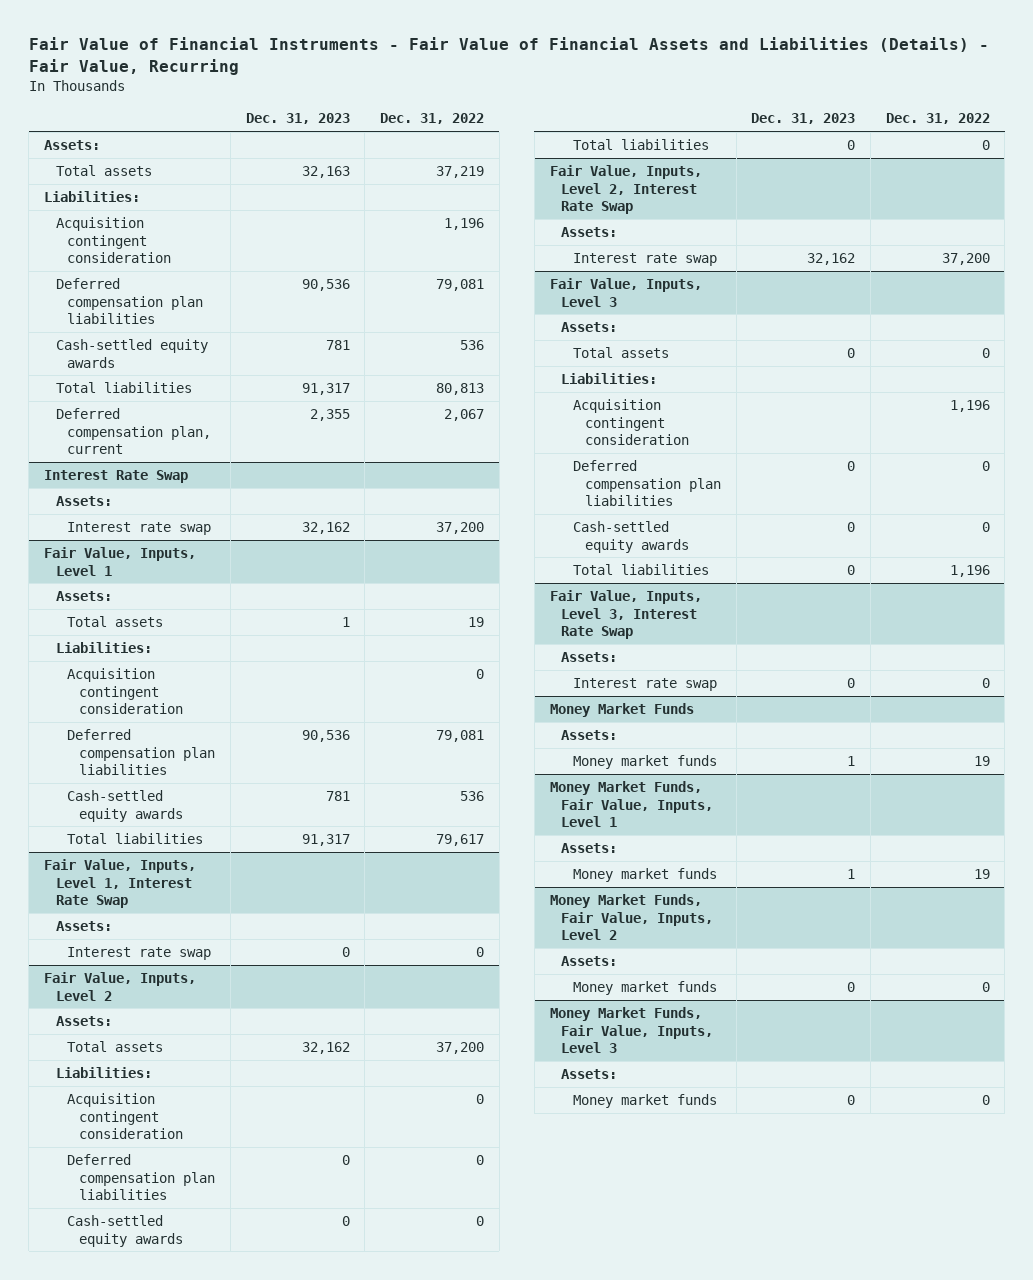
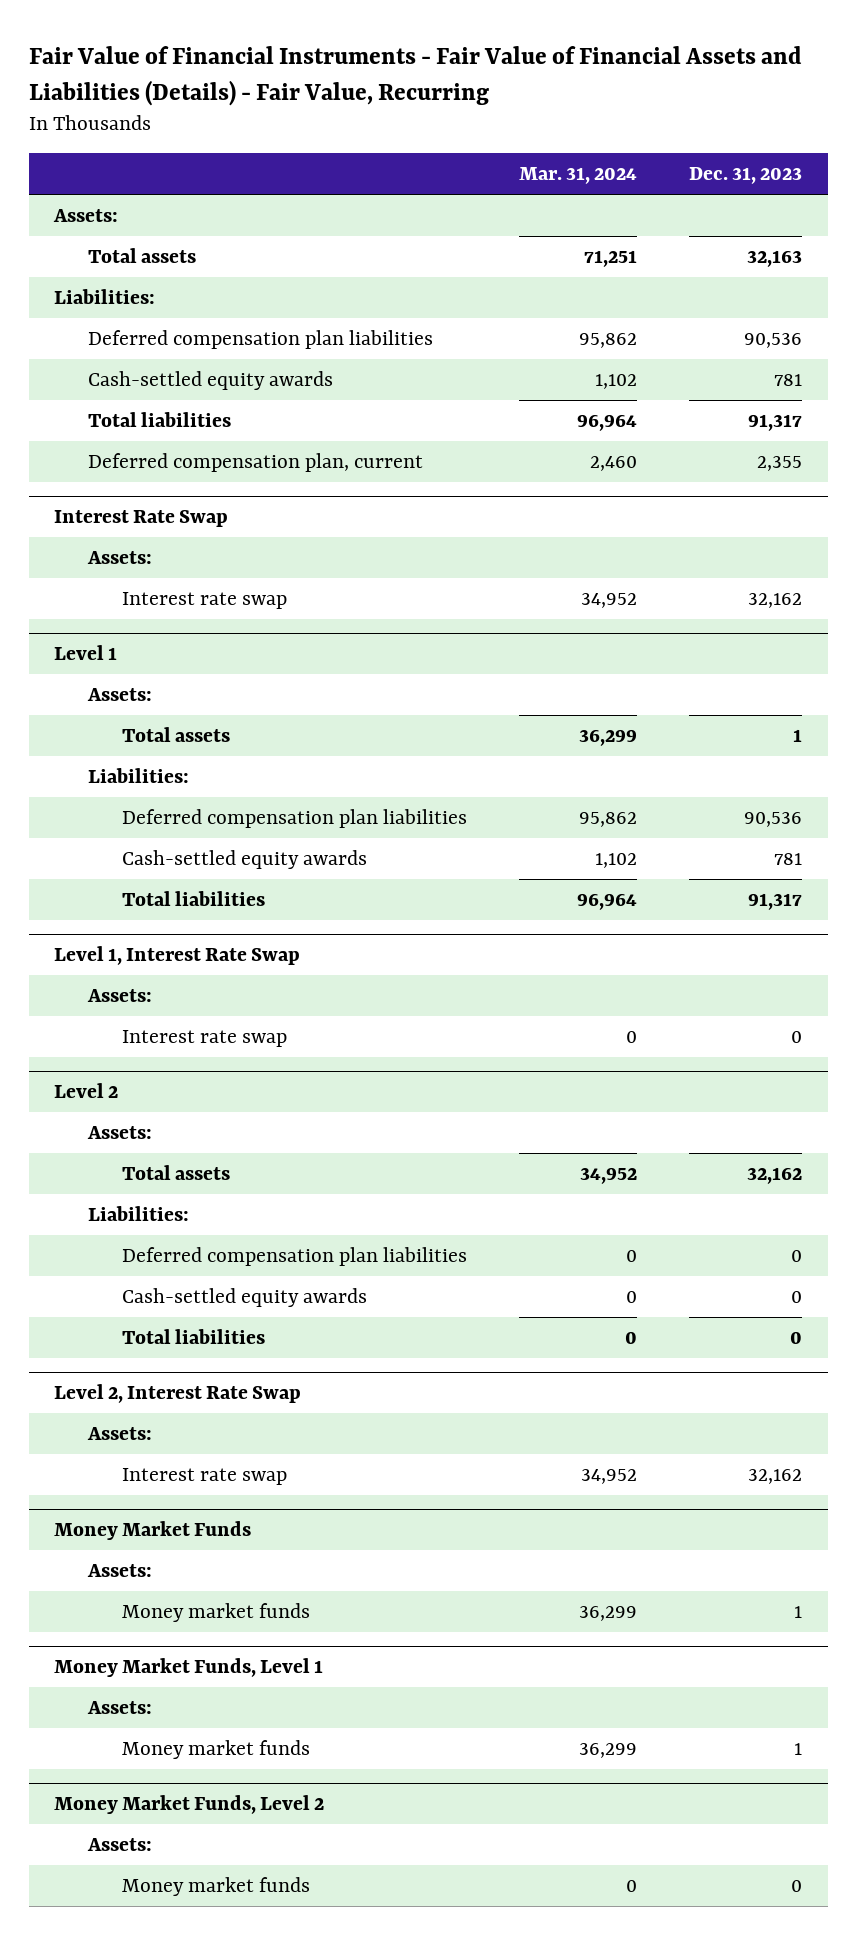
- | Dec. 31, 2023 | Dec. 31, 2022
+ | Mar. 31, 2024 | Dec. 31, 2023
- Acquisition contingent consideration | | 1,196
- Fair Value, Inputs, Level 1
+ Level 1
- Acquisition contingent consideration | | 0
- Fair Value, Inputs, Level 1, Interest Rate Swap
+ Level 1, Interest Rate Swap
- Fair Value, Inputs, Level 2
+ Level 2
- Acquisition contingent consideration | | 0
- Fair Value, Inputs, Level 2, Interest Rate Swap
+ Level 2, Interest Rate Swap
- Fair Value, Inputs, Level 3
- Assets:
- Total assets | 0 | 0
- Liabilities:
- Acquisition contingent consideration | | 1,196
- Deferred compensation plan liabilities | 0 | 0
- Cash-settled equity awards | 0 | 0
- Total liabilities | 0 | 1,196
- Fair Value, Inputs, Level 3, Interest Rate Swap
- Assets:
- Interest rate swap | 0 | 0
- Money Market Funds, Fair Value, Inputs, Level 1
+ Money Market Funds, Level 1
- Money Market Funds, Fair Value, Inputs, Level 2
- Assets:
- Money market funds | 0 | 0
- Money Market Funds, Fair Value, Inputs, Level 3
+ Money Market Funds, Level 2

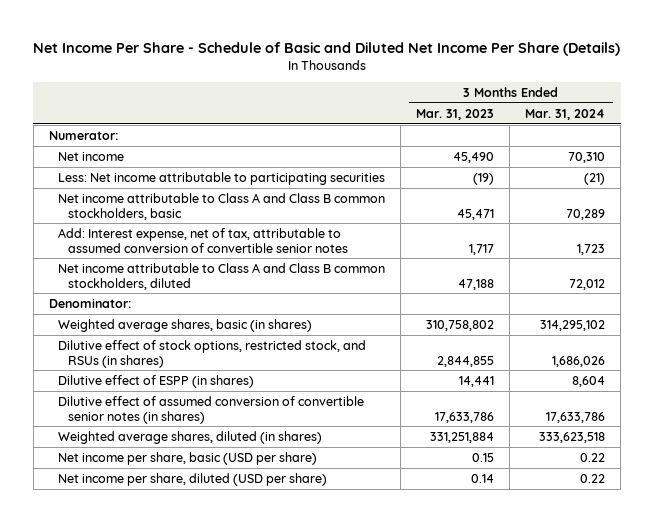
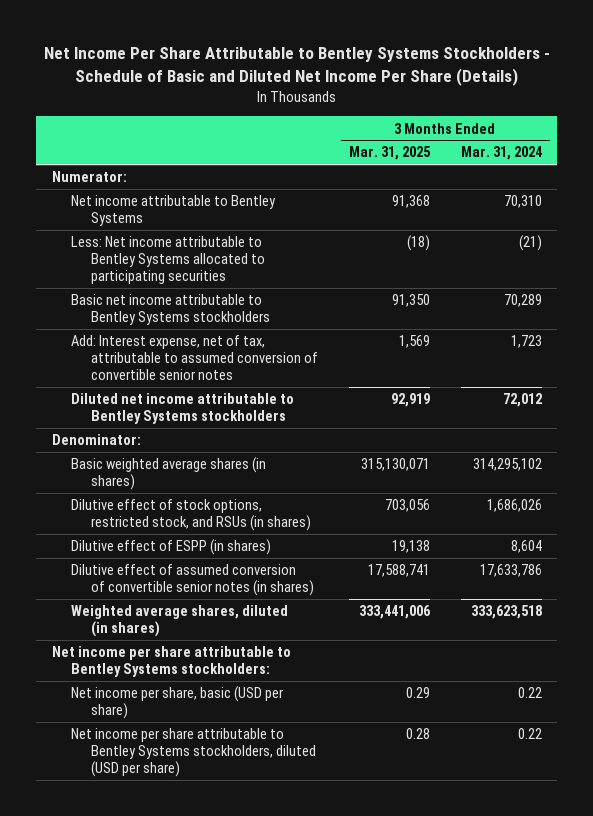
- Net Income Per Share - Schedule of Basic and Diluted Net Income Per Share (Details)
+ Net Income Per Share Attributable to Bentley Systems Stockholders - Schedule of Basic and Diluted Net Income Per Share (Details)
- | 3 Months Ended Mar. 31, 2023 | 3 Months Ended Mar. 31, 2024
+ | 3 Months Ended Mar. 31, 2025 | 3 Months Ended Mar. 31, 2024
- Net income | 45,490 | 70,310
- Less: Net income attributable to participating securities | (19) | (21)
- Net income attributable to Class A and Class B common stockholders, basic | 45,471 | 70,289
+ Net income attributable to Bentley Systems | 91,368 | 70,310
+ Less: Net income attributable to Bentley Systems allocated to participating securities | (18) | (21)
+ Basic net income attributable to Bentley Systems stockholders | 91,350 | 70,289
- Net income attributable to Class A and Class B common stockholders, diluted | 47,188 | 72,012
+ Diluted net income attributable to Bentley Systems stockholders | 92,919 | 72,012
- Weighted average shares, basic (in shares) | 310,758,802 | 314,295,102
+ Basic weighted average shares (in shares) | 315,130,071 | 314,295,102
+ Net income per share attributable to Bentley Systems stockholders:
- Net income per share, diluted (USD per share) | 0.14 | 0.22
+ Net income per share attributable to Bentley Systems stockholders, diluted (USD per share) | 0.28 | 0.22

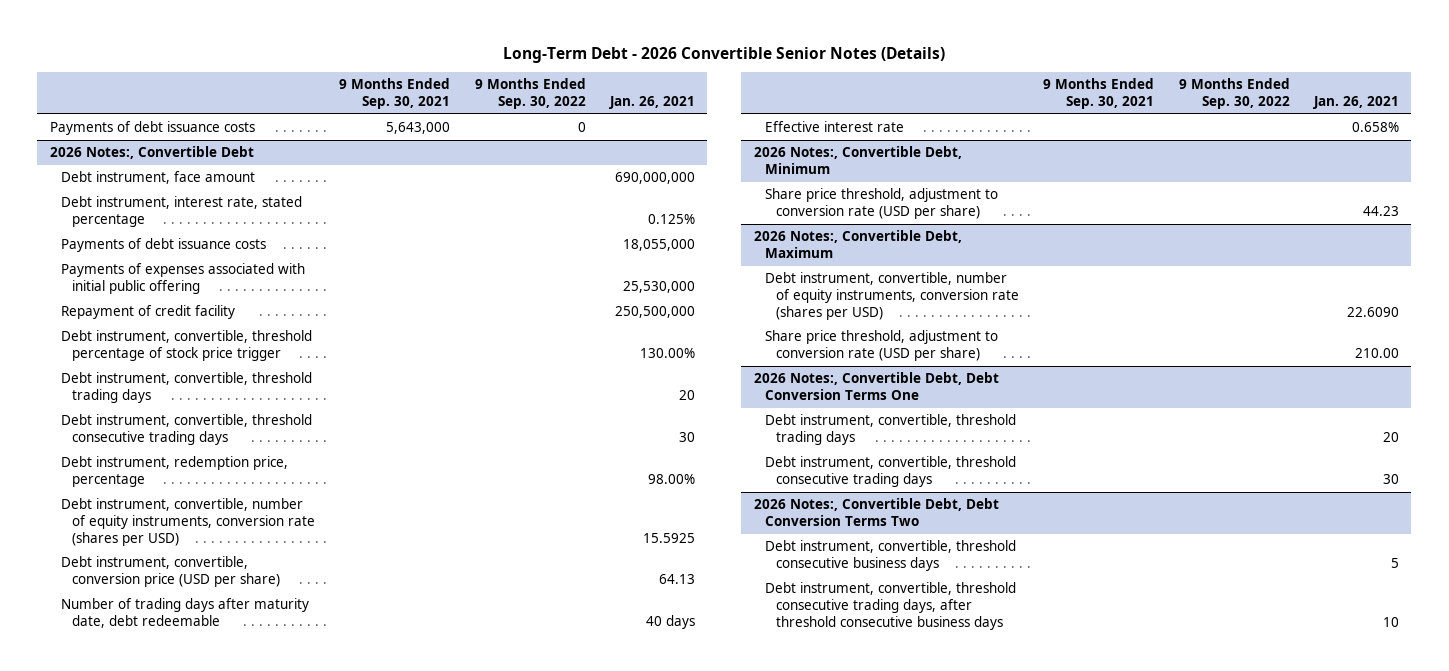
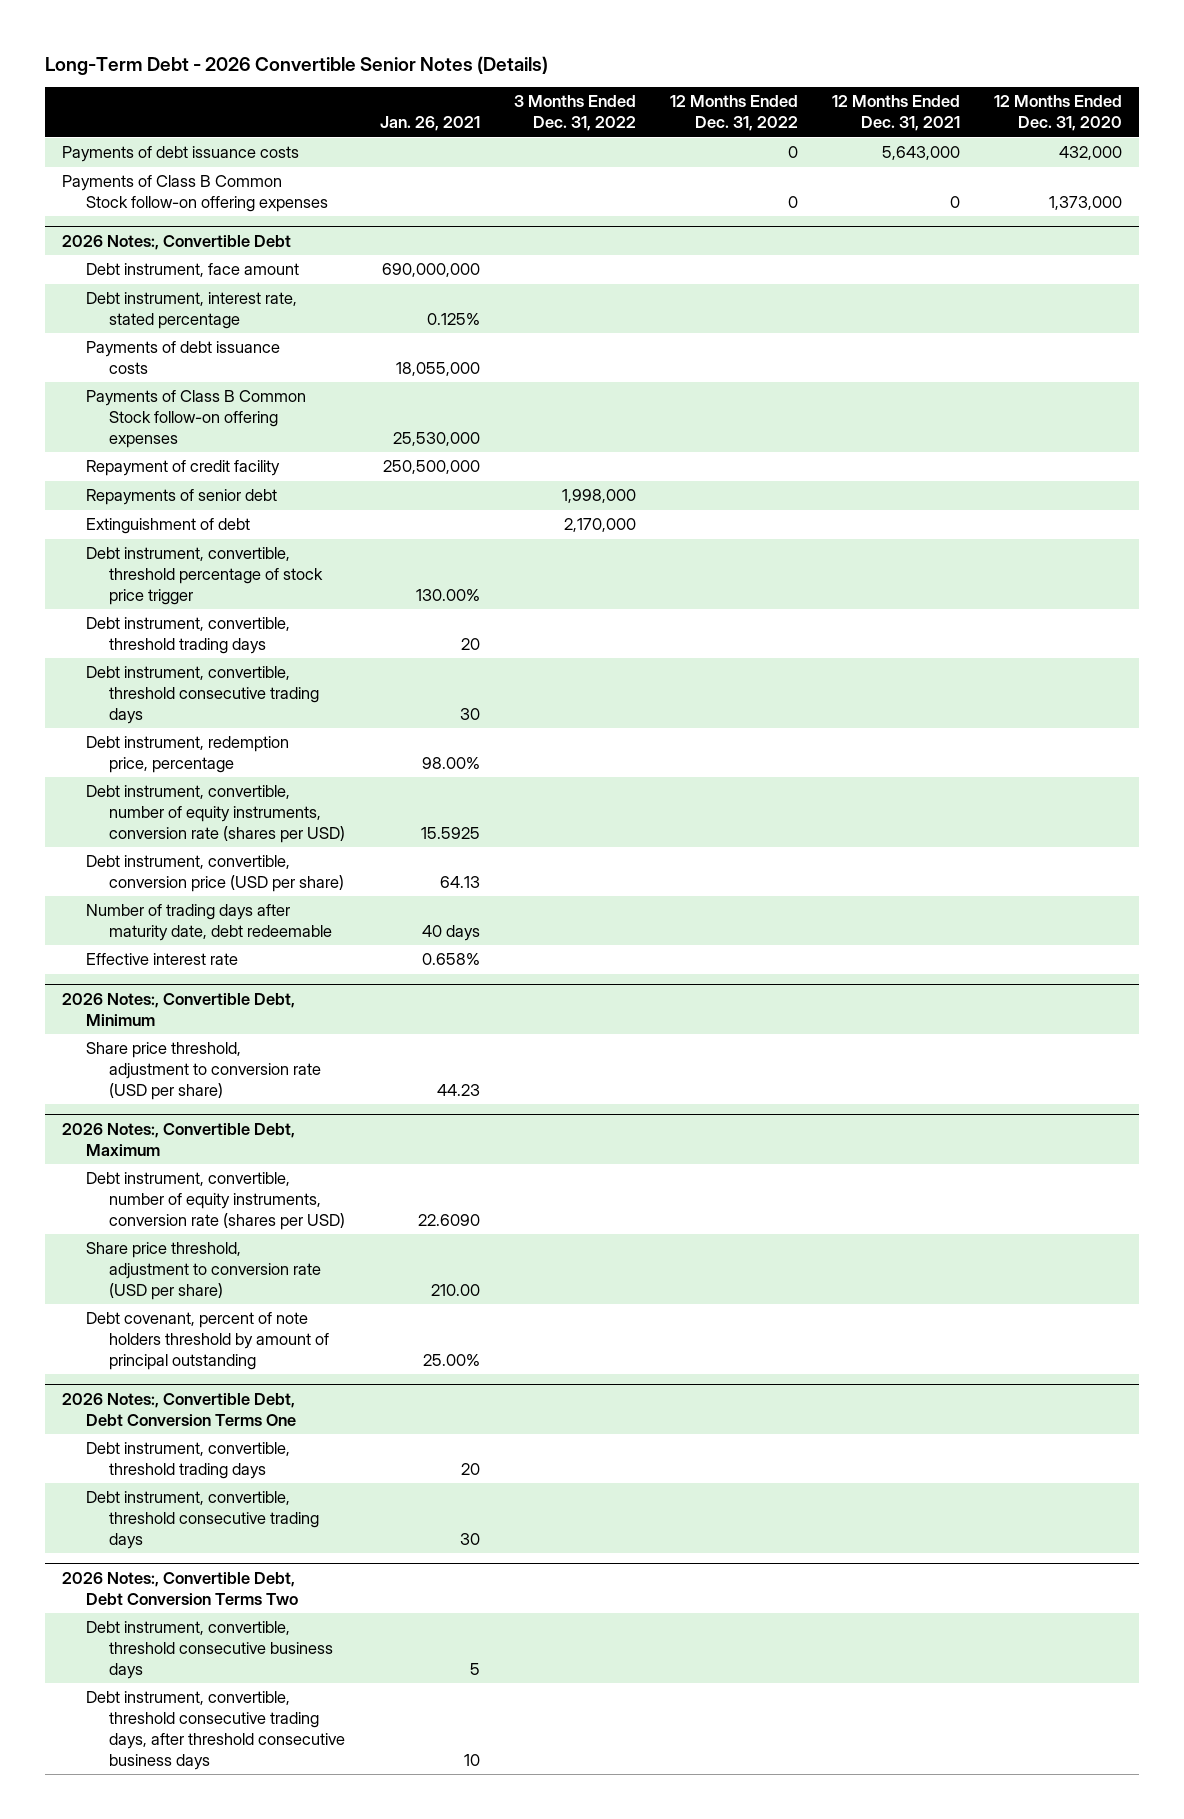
- | 9 Months Ended Sep. 30, 2021 | 9 Months Ended Sep. 30, 2022 | Jan. 26, 2021
+ | Jan. 26, 2021 | 3 Months Ended Dec. 31, 2022 | 12 Months Ended Dec. 31, 2022 | 12 Months Ended Dec. 31, 2021 | 12 Months Ended Dec. 31, 2020
+ Payments of Class B Common Stock follow-on offering expenses | | | 0 | 0 | 1,373,000
@ 2026 Notes:, Convertible Debt
- Payments of expenses associated with initial public offering | | | 25,530,000
+ Payments of Class B Common Stock follow-on offering expenses | 25,530,000 | | | |
+ Repayments of senior debt | | 1,998,000 | | |
+ Extinguishment of debt | | 2,170,000 | | |
@ 2026 Notes:, Convertible Debt, Maximum
+ Debt covenant, percent of note holders threshold by amount of principal outstanding | 25.00% | | | |

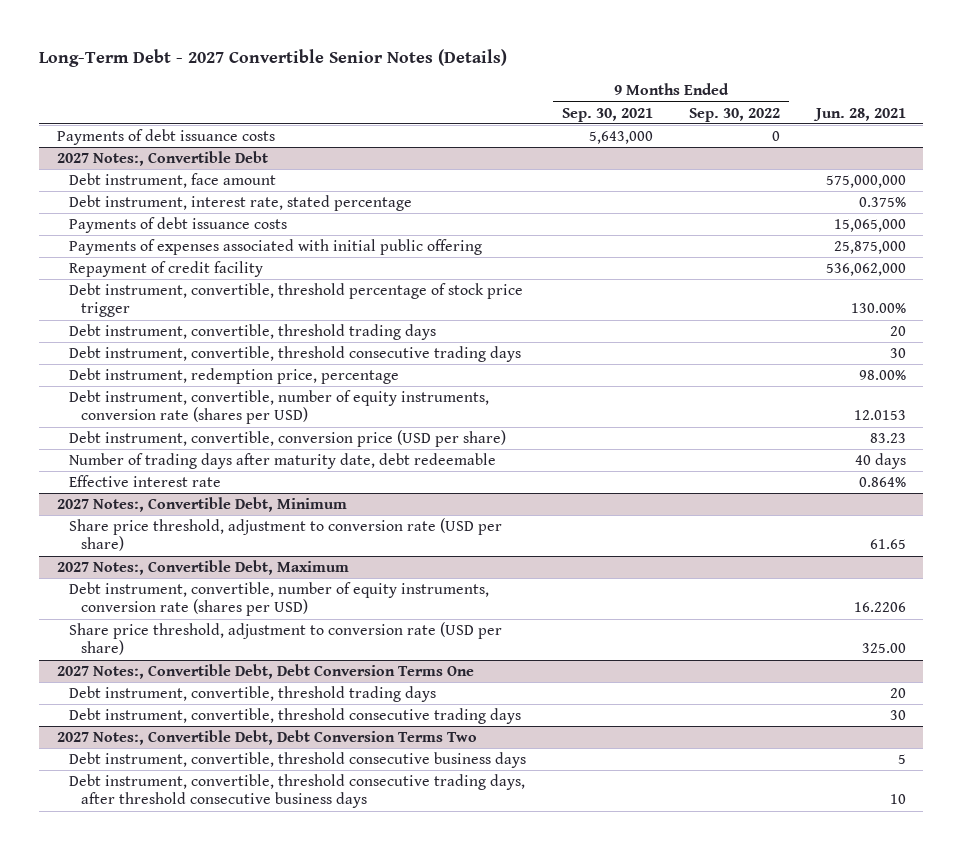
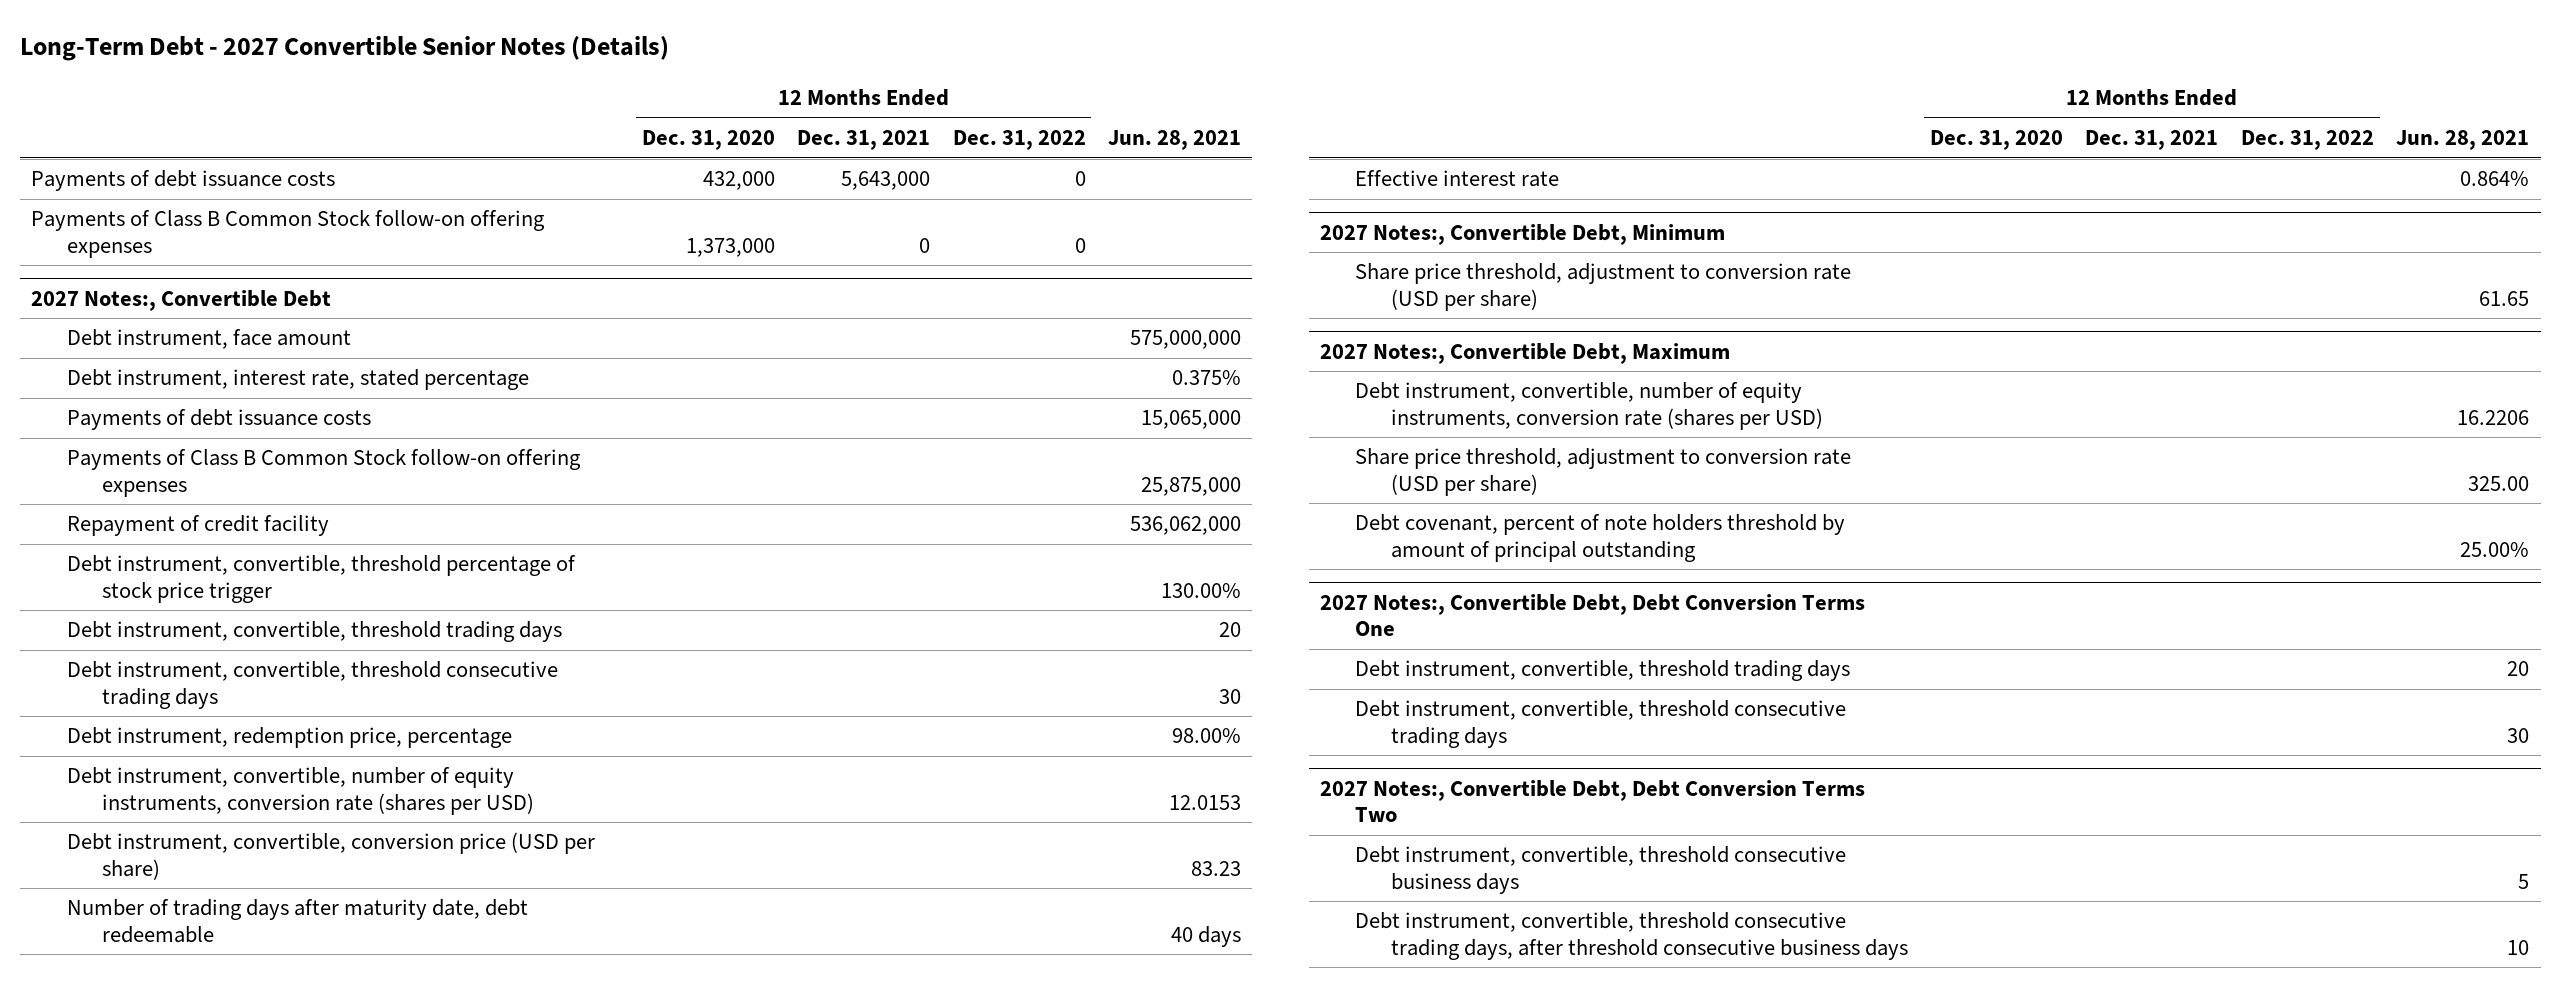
- | 9 Months Ended Sep. 30, 2021 | 9 Months Ended Sep. 30, 2022 | Jun. 28, 2021
+ | 12 Months Ended Dec. 31, 2020 | 12 Months Ended Dec. 31, 2021 | 12 Months Ended Dec. 31, 2022 | Jun. 28, 2021
+ Payments of Class B Common Stock follow-on offering expenses | 1,373,000 | 0 | 0 |
@ 2027 Notes:, Convertible Debt
- Payments of expenses associated with initial public offering | | | 25,875,000
+ Payments of Class B Common Stock follow-on offering expenses | | | | 25,875,000
@ 2027 Notes:, Convertible Debt, Maximum
+ Debt covenant, percent of note holders threshold by amount of principal outstanding | | | | 25.00%

